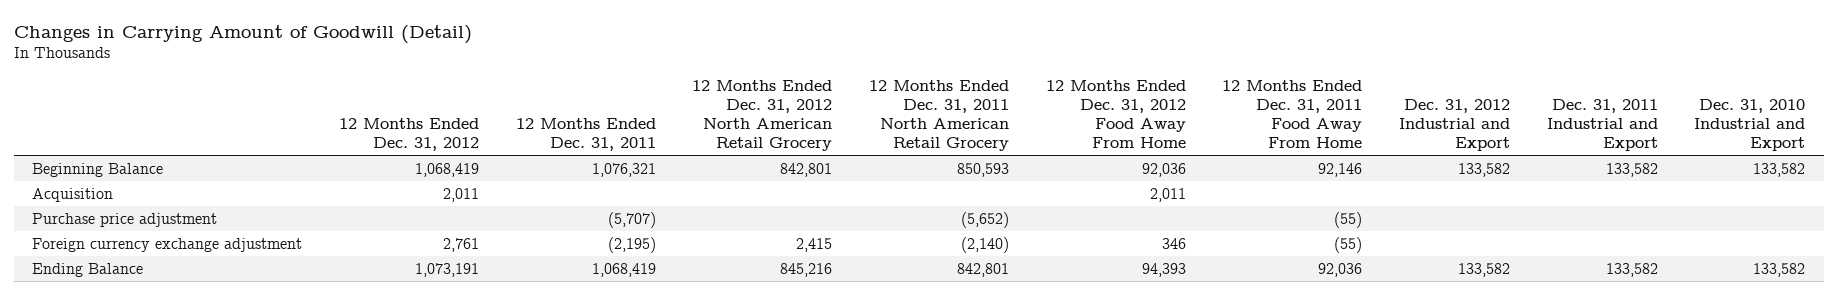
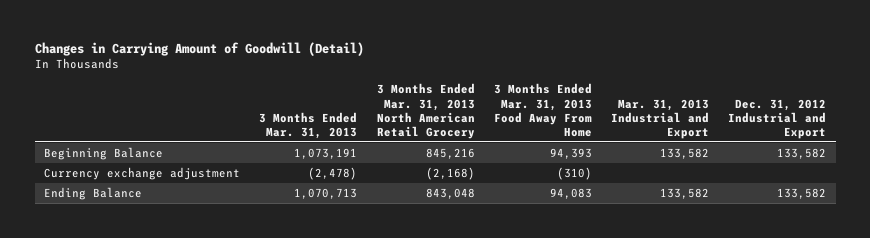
- | 12 Months Ended Dec. 31, 2012 | 12 Months Ended Dec. 31, 2011 | 12 Months Ended Dec. 31, 2012 North American Retail Grocery | 12 Months Ended Dec. 31, 2011 North American Retail Grocery | 12 Months Ended Dec. 31, 2012 Food Away From Home | 12 Months Ended Dec. 31, 2011 Food Away From Home | Dec. 31, 2012 Industrial and Export | Dec. 31, 2011 Industrial and Export | Dec. 31, 2010 Industrial and Export
+ | 3 Months Ended Mar. 31, 2013 | 3 Months Ended Mar. 31, 2013 North American Retail Grocery | 3 Months Ended Mar. 31, 2013 Food Away From Home | Mar. 31, 2013 Industrial and Export | Dec. 31, 2012 Industrial and Export
- Acquisition | 2,011 | | | | 2,011 | | | |
- Purchase price adjustment | | (5,707) | | (5,652) | | (55) | | |
- Foreign currency exchange adjustment | 2,761 | (2,195) | 2,415 | (2,140) | 346 | (55) | | |
+ Currency exchange adjustment | (2,478) | (2,168) | (310) | |

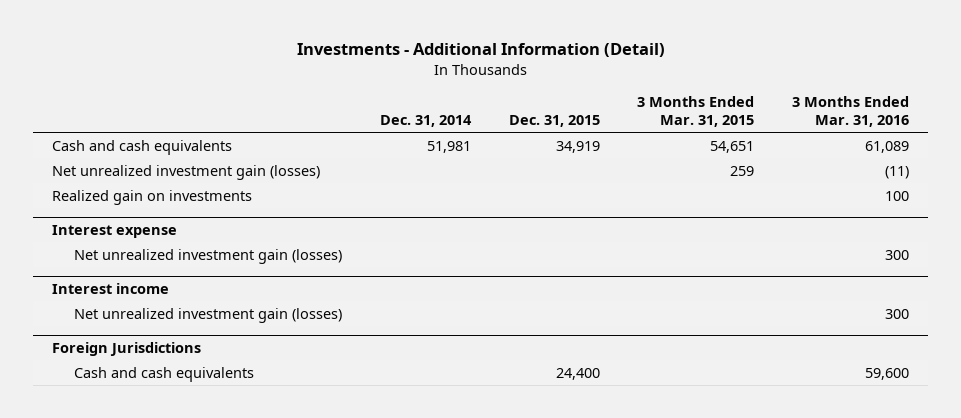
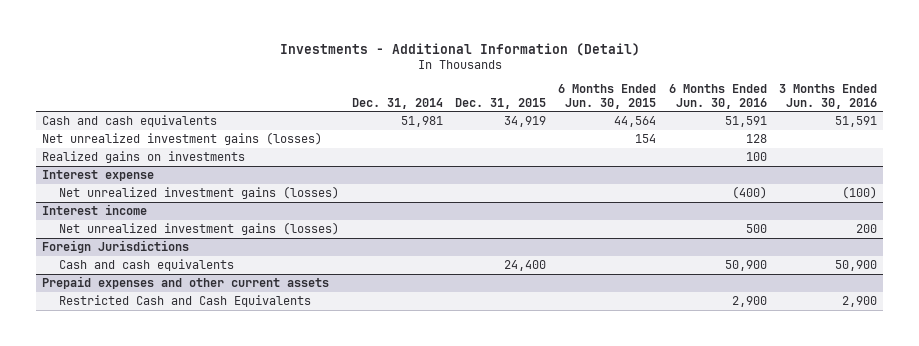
- | Dec. 31, 2014 | Dec. 31, 2015 | 3 Months Ended Mar. 31, 2015 | 3 Months Ended Mar. 31, 2016
+ | Dec. 31, 2014 | Dec. 31, 2015 | 6 Months Ended Jun. 30, 2015 | 6 Months Ended Jun. 30, 2016 | 3 Months Ended Jun. 30, 2016
- Net unrealized investment gain (losses) | | | 259 | (11)
- Realized gain on investments | | | | 100
+ Net unrealized investment gains (losses) | | | 154 | 128 |
+ Realized gains on investments | | | | 100 |
@ Interest expense
- Net unrealized investment gain (losses) | | | | 300
+ Net unrealized investment gains (losses) | | | | (400) | (100)
@ Interest income
- Net unrealized investment gain (losses) | | | | 300
+ Net unrealized investment gains (losses) | | | | 500 | 200
+ Prepaid expenses and other current assets
+ Restricted Cash and Cash Equivalents | | | | 2,900 | 2,900

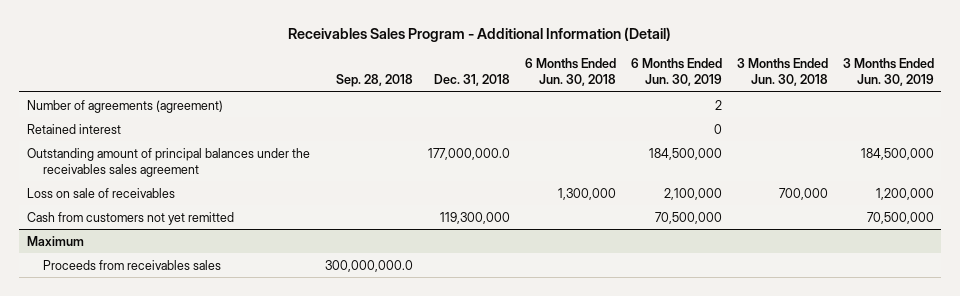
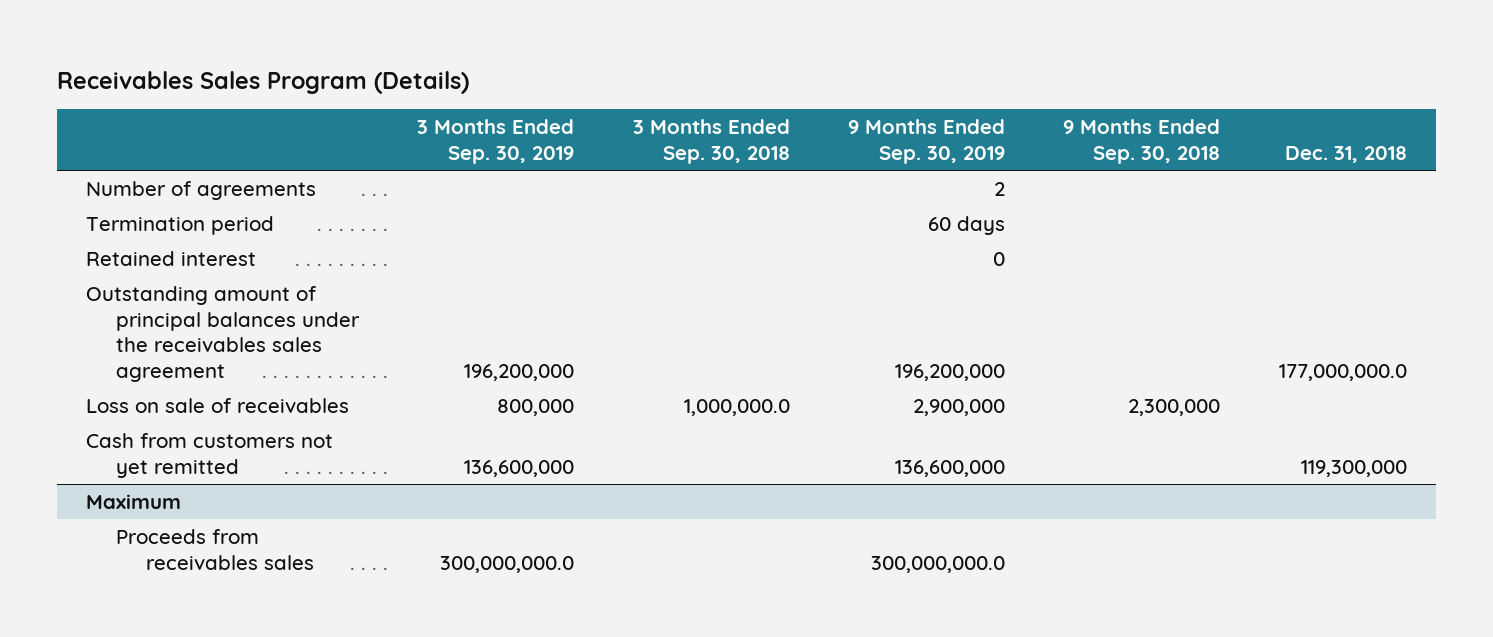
- Receivables Sales Program - Additional Information (Detail)
+ Receivables Sales Program (Details)
- | Sep. 28, 2018 | Dec. 31, 2018 | 6 Months Ended Jun. 30, 2018 | 6 Months Ended Jun. 30, 2019 | 3 Months Ended Jun. 30, 2018 | 3 Months Ended Jun. 30, 2019
+ | 3 Months Ended Sep. 30, 2019 | 3 Months Ended Sep. 30, 2018 | 9 Months Ended Sep. 30, 2019 | 9 Months Ended Sep. 30, 2018 | Dec. 31, 2018
- Number of agreements (agreement) | | | | 2 | |
+ Number of agreements | | | 2 | |
+ Termination period | | | 60 days | |

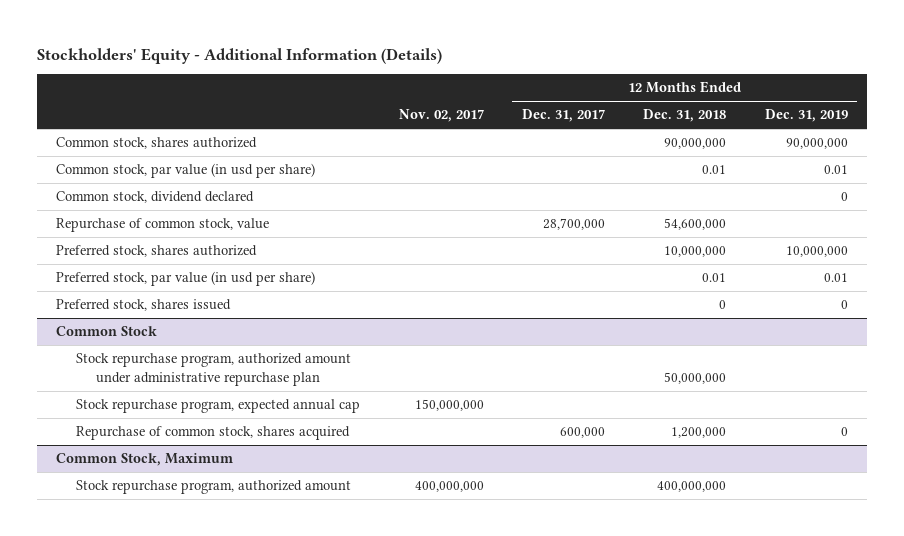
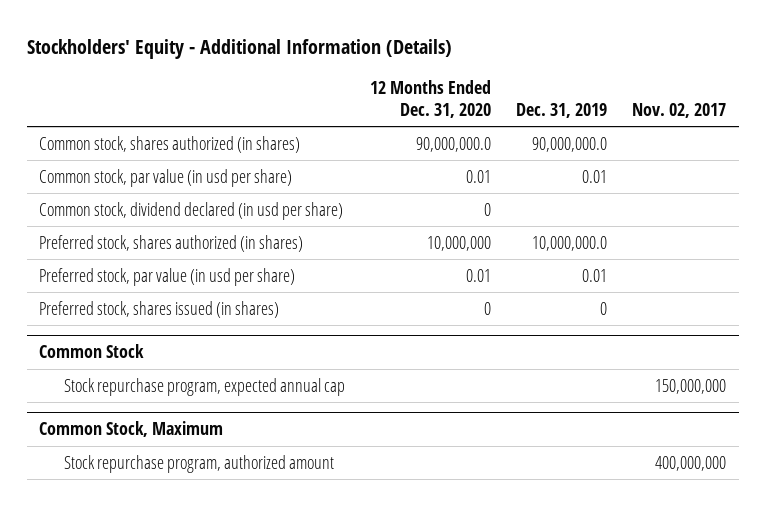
- | Nov. 02, 2017 | 12 Months Ended Dec. 31, 2017 | 12 Months Ended Dec. 31, 2018 | 12 Months Ended Dec. 31, 2019
+ | 12 Months Ended Dec. 31, 2020 | Dec. 31, 2019 | Nov. 02, 2017
- Common stock, shares authorized | | | 90,000,000 | 90,000,000
+ Common stock, shares authorized (in shares) | 90,000,000.0 | 90,000,000.0 |
- Common stock, dividend declared | | | | 0
- Repurchase of common stock, value | | 28,700,000 | 54,600,000 |
- Preferred stock, shares authorized | | | 10,000,000 | 10,000,000
+ Common stock, dividend declared (in usd per share) | 0 | |
+ Preferred stock, shares authorized (in shares) | 10,000,000 | 10,000,000.0 |
- Preferred stock, shares issued | | | 0 | 0
+ Preferred stock, shares issued (in shares) | 0 | 0 |
@ Common Stock
- Stock repurchase program, authorized amount under administrative repurchase plan | | | 50,000,000 |
- Repurchase of common stock, shares acquired | | 600,000 | 1,200,000 | 0

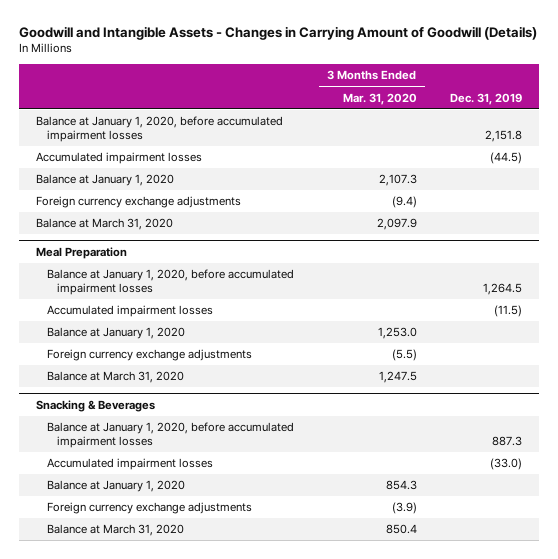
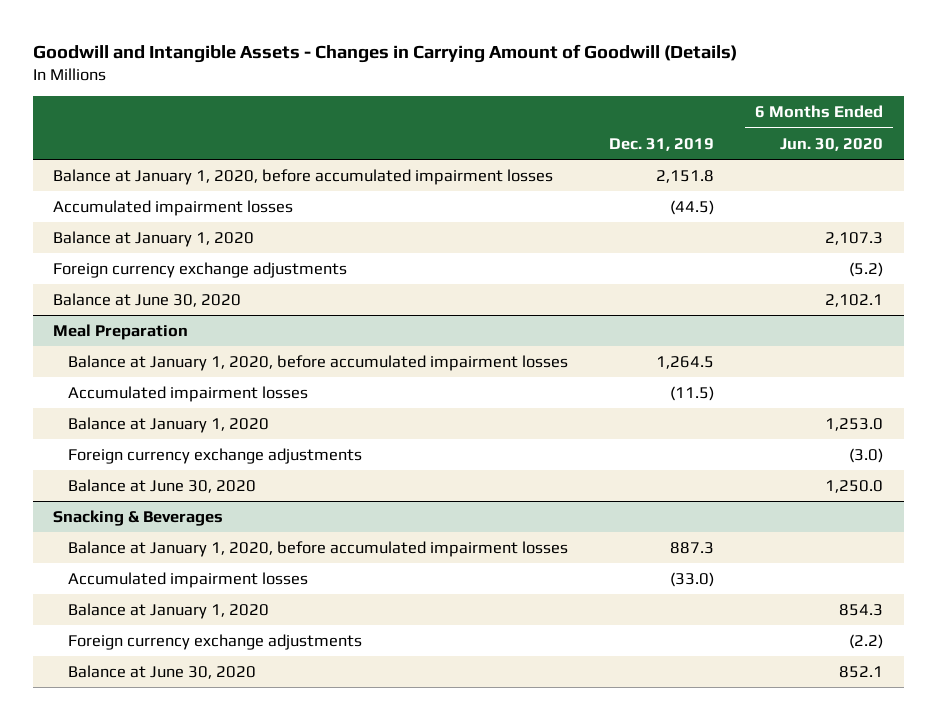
- | 3 Months Ended Mar. 31, 2020 | Dec. 31, 2019
+ | Dec. 31, 2019 | 6 Months Ended Jun. 30, 2020
- Balance at March 31, 2020 | 2,097.9 |
+ Balance at June 30, 2020 | | 2,102.1
@ Meal Preparation
- Balance at March 31, 2020 | 1,247.5 |
+ Balance at June 30, 2020 | | 1,250.0
@ Snacking & Beverages
- Balance at March 31, 2020 | 850.4 |
+ Balance at June 30, 2020 | | 852.1

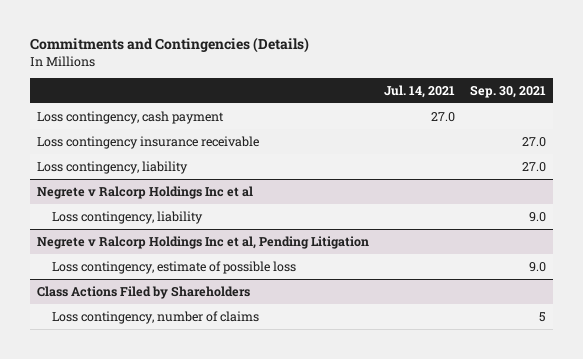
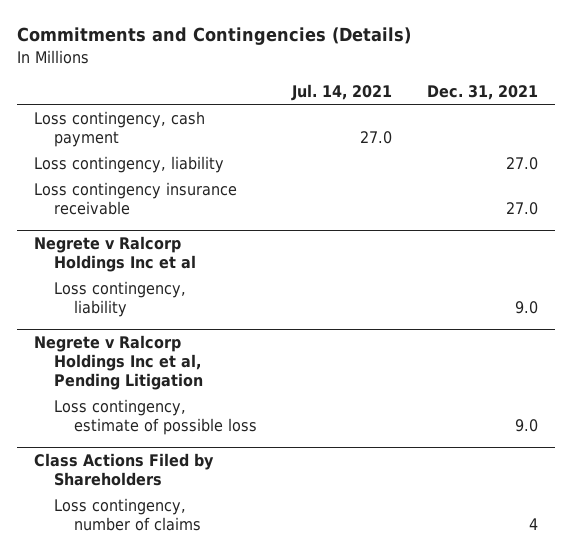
- | Jul. 14, 2021 | Sep. 30, 2021
+ | Jul. 14, 2021 | Dec. 31, 2021
moved down: Loss contingency insurance receivable | | 27.0

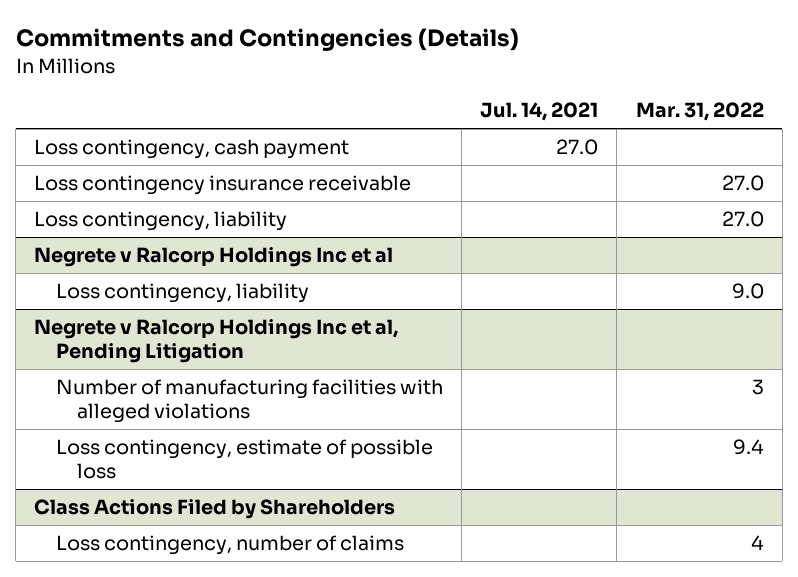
- | Jul. 14, 2021 | Dec. 31, 2021
+ | Jul. 14, 2021 | Mar. 31, 2022
moved down: Loss contingency, liability | | 27.0
@ Negrete v Ralcorp Holdings Inc et al, Pending Litigation
+ Number of manufacturing facilities with alleged violations | | 3

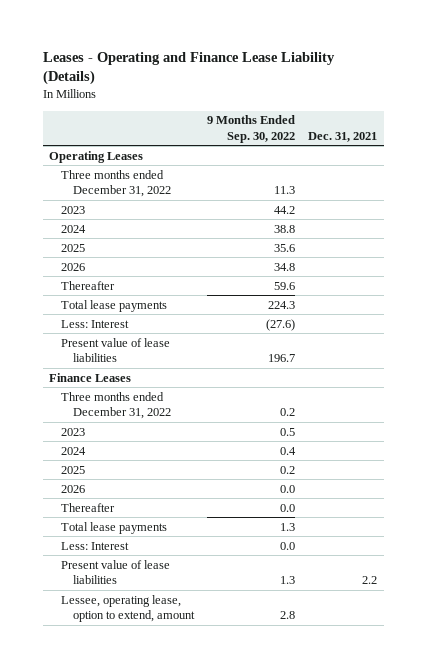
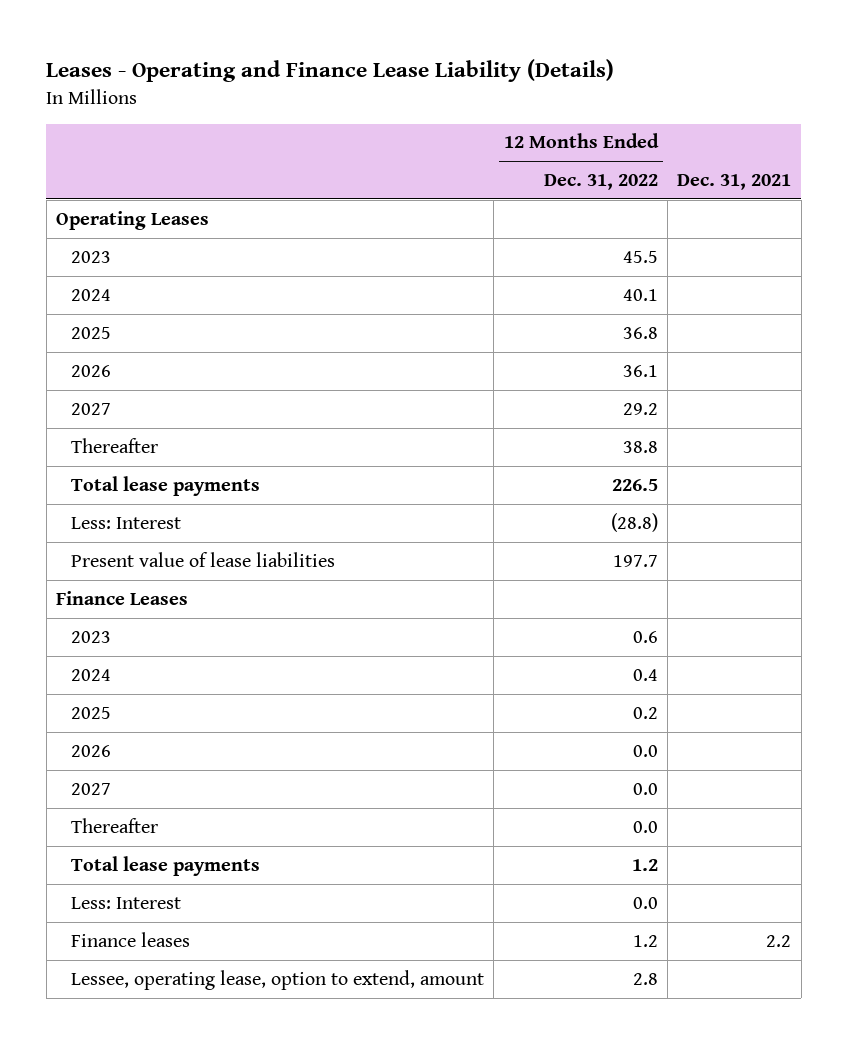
- | 9 Months Ended Sep. 30, 2022 | Dec. 31, 2021
+ | 12 Months Ended Dec. 31, 2022 | Dec. 31, 2021
- Three months ended December 31, 2022 | 11.3 |
+ 2027 | 29.2 |
- Three months ended December 31, 2022 | 0.2 |
+ 2027 | 0.0 |
- Present value of lease liabilities | 1.3 | 2.2
+ Finance leases | 1.2 | 2.2

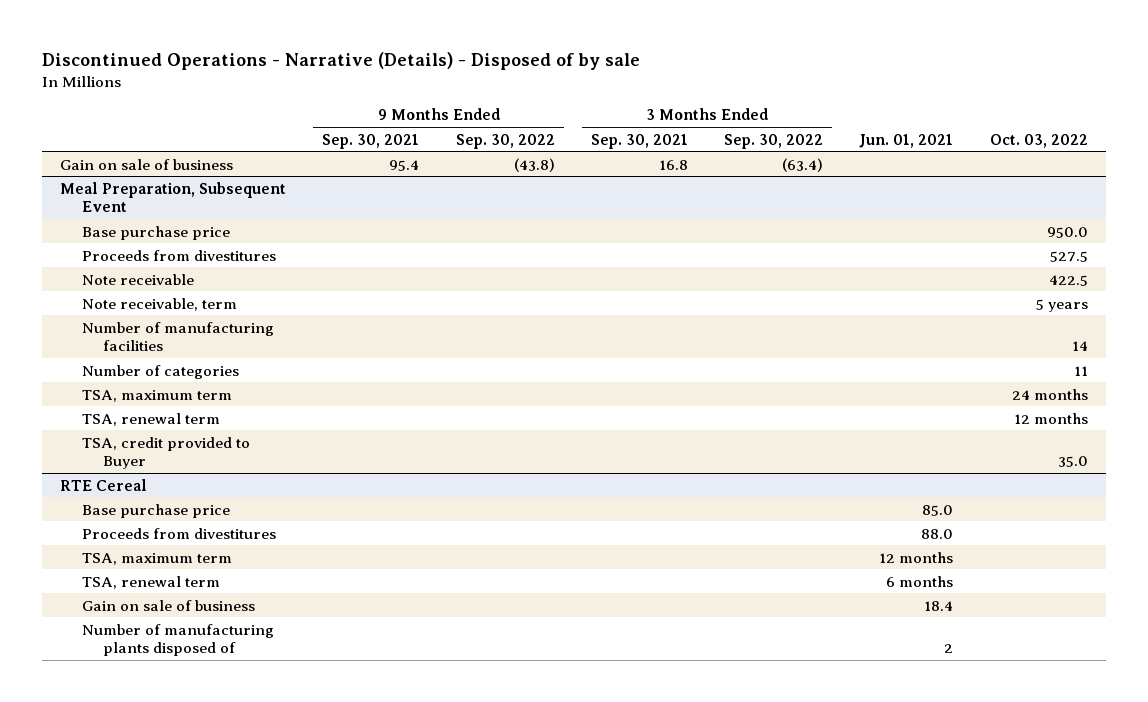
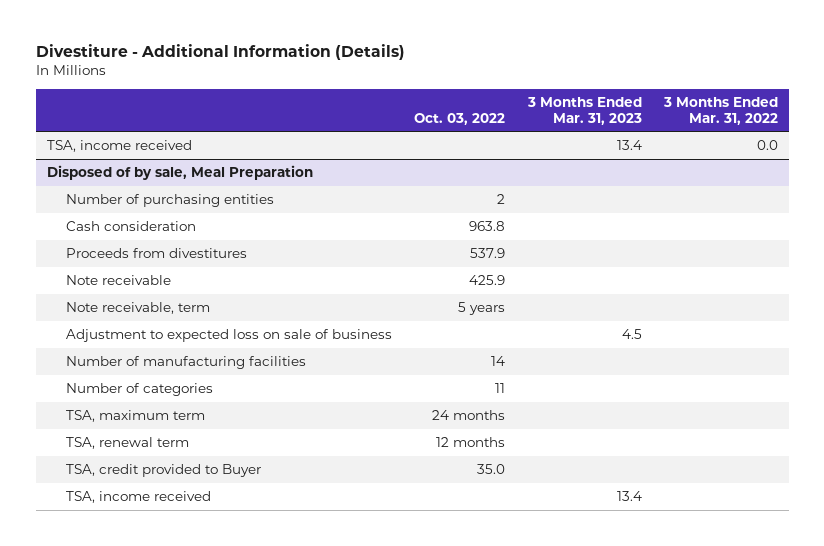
- Discontinued Operations - Narrative (Details) - Disposed of by sale
+ Divestiture - Additional Information (Details)
- | 9 Months Ended Sep. 30, 2021 | 9 Months Ended Sep. 30, 2022 | 3 Months Ended Sep. 30, 2021 | 3 Months Ended Sep. 30, 2022 | Jun. 01, 2021 | Oct. 03, 2022
+ | Oct. 03, 2022 | 3 Months Ended Mar. 31, 2023 | 3 Months Ended Mar. 31, 2022
- Gain on sale of business | 95.4 | (43.8) | 16.8 | (63.4) | |
- Meal Preparation, Subsequent Event
- Base purchase price | | | | | | 950.0
- Proceeds from divestitures | | | | | | 527.5
- Note receivable | | | | | | 422.5
+ TSA, income received | | 13.4 | 0.0
+ Disposed of by sale, Meal Preparation
+ Number of purchasing entities | 2 | |
+ Cash consideration | 963.8 | |
+ Proceeds from divestitures | 537.9 | |
+ Note receivable | 425.9 | |
+ Adjustment to expected loss on sale of business | | 4.5 |
- RTE Cereal
- Base purchase price | | | | | 85.0 |
- Proceeds from divestitures | | | | | 88.0 |
- TSA, maximum term | | | | | 12 months |
- TSA, renewal term | | | | | 6 months |
- Gain on sale of business | | | | | 18.4 |
- Number of manufacturing plants disposed of | | | | | 2 |
+ TSA, income received | | 13.4 |

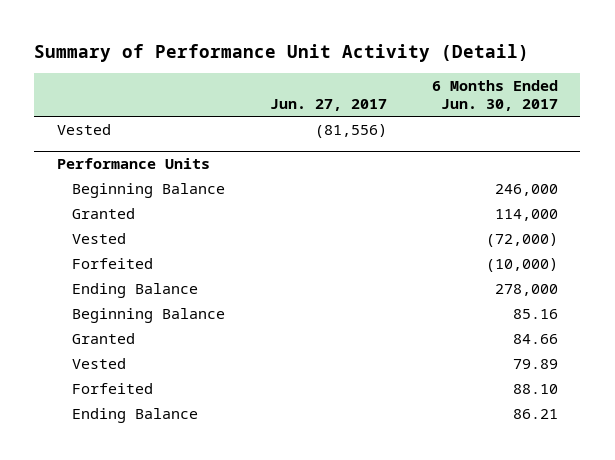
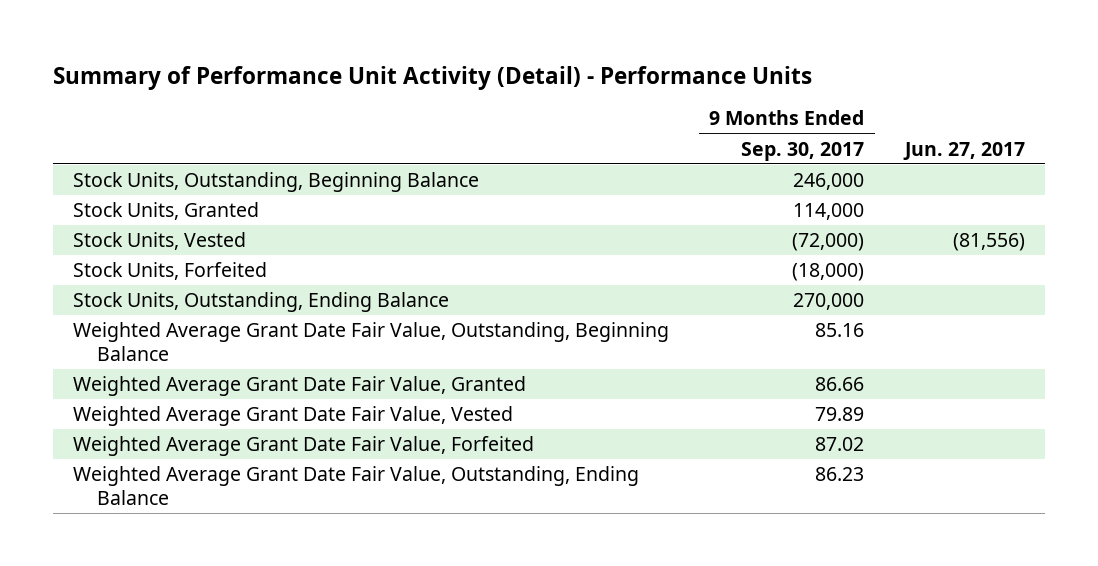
- Summary of Performance Unit Activity (Detail)
+ Summary of Performance Unit Activity (Detail) - Performance Units
- | Jun. 27, 2017 | 6 Months Ended Jun. 30, 2017
+ | 9 Months Ended Sep. 30, 2017 | Jun. 27, 2017
- Vested | (81,556) |
- Performance Units
- Beginning Balance | | 246,000
- Granted | | 114,000
- Vested | | (72,000)
- Forfeited | | (10,000)
- Ending Balance | | 278,000
- Beginning Balance | | 85.16
- Granted | | 84.66
- Vested | | 79.89
- Forfeited | | 88.10
- Ending Balance | | 86.21
+ Stock Units, Outstanding, Beginning Balance | 246,000 |
+ Stock Units, Granted | 114,000 |
+ Stock Units, Vested | (72,000) | (81,556)
+ Stock Units, Forfeited | (18,000) |
+ Stock Units, Outstanding, Ending Balance | 270,000 |
+ Weighted Average Grant Date Fair Value, Outstanding, Beginning Balance | 85.16 |
+ Weighted Average Grant Date Fair Value, Granted | 86.66 |
+ Weighted Average Grant Date Fair Value, Vested | 79.89 |
+ Weighted Average Grant Date Fair Value, Forfeited | 87.02 |
+ Weighted Average Grant Date Fair Value, Outstanding, Ending Balance | 86.23 |

